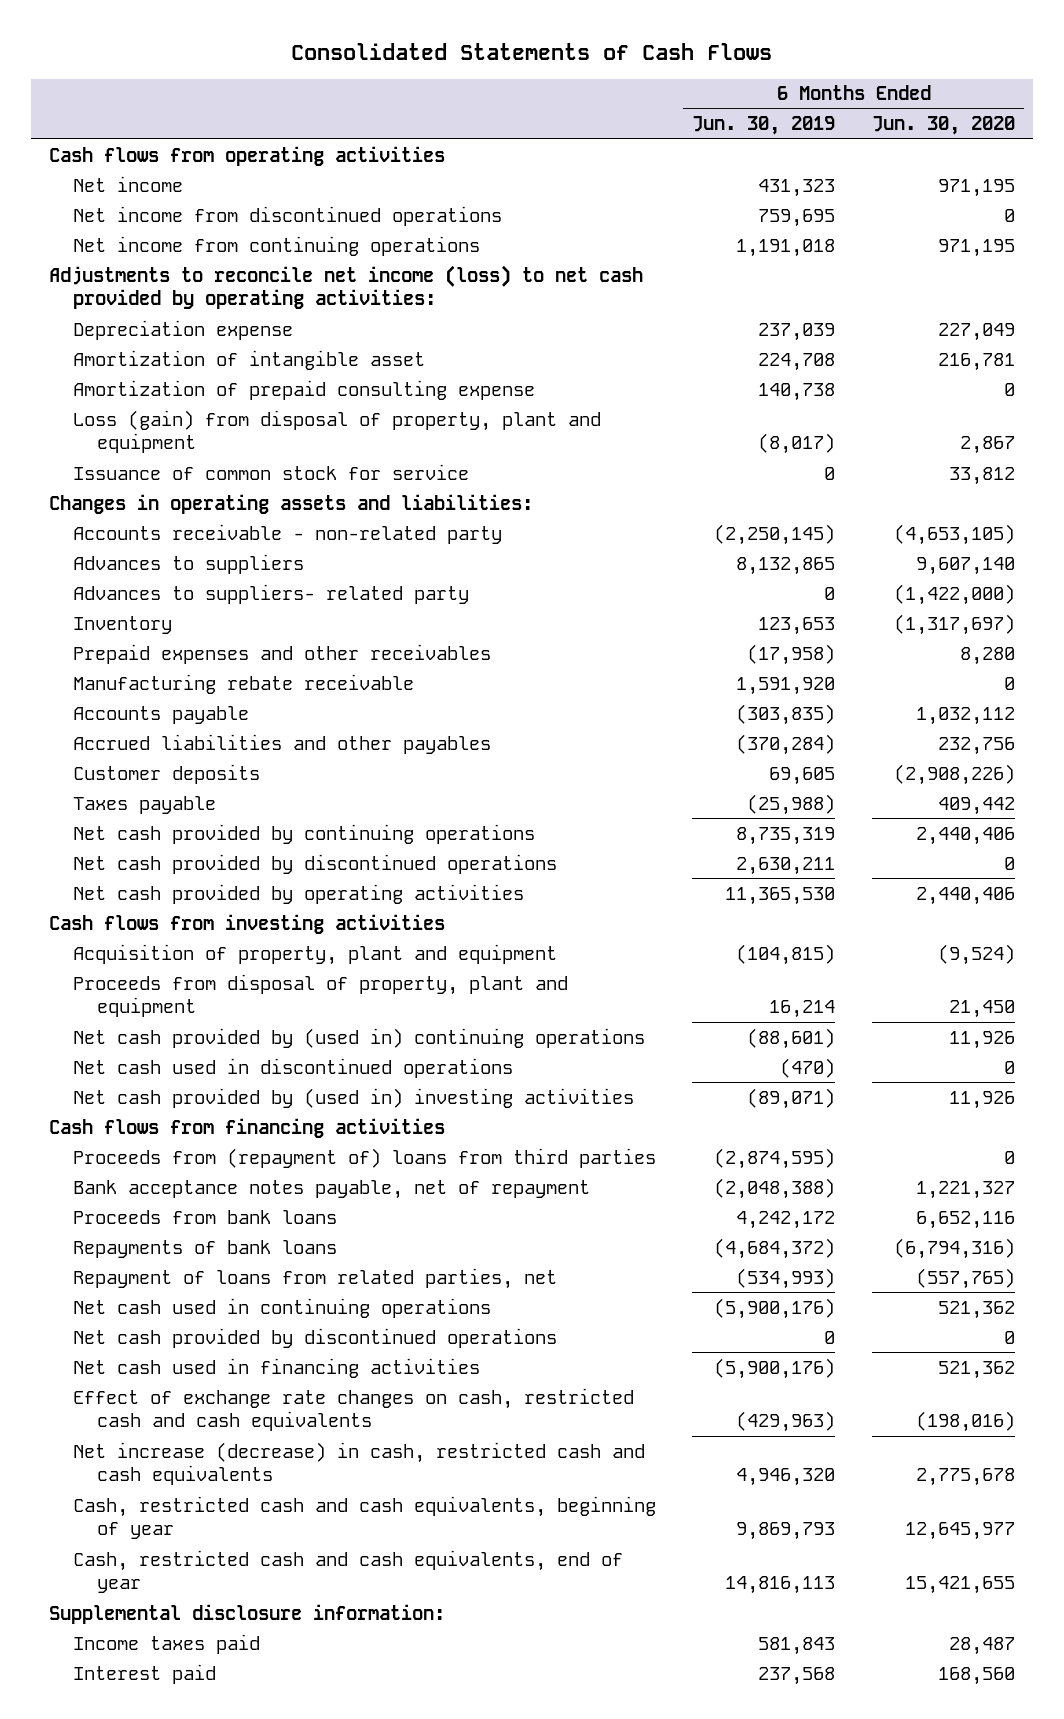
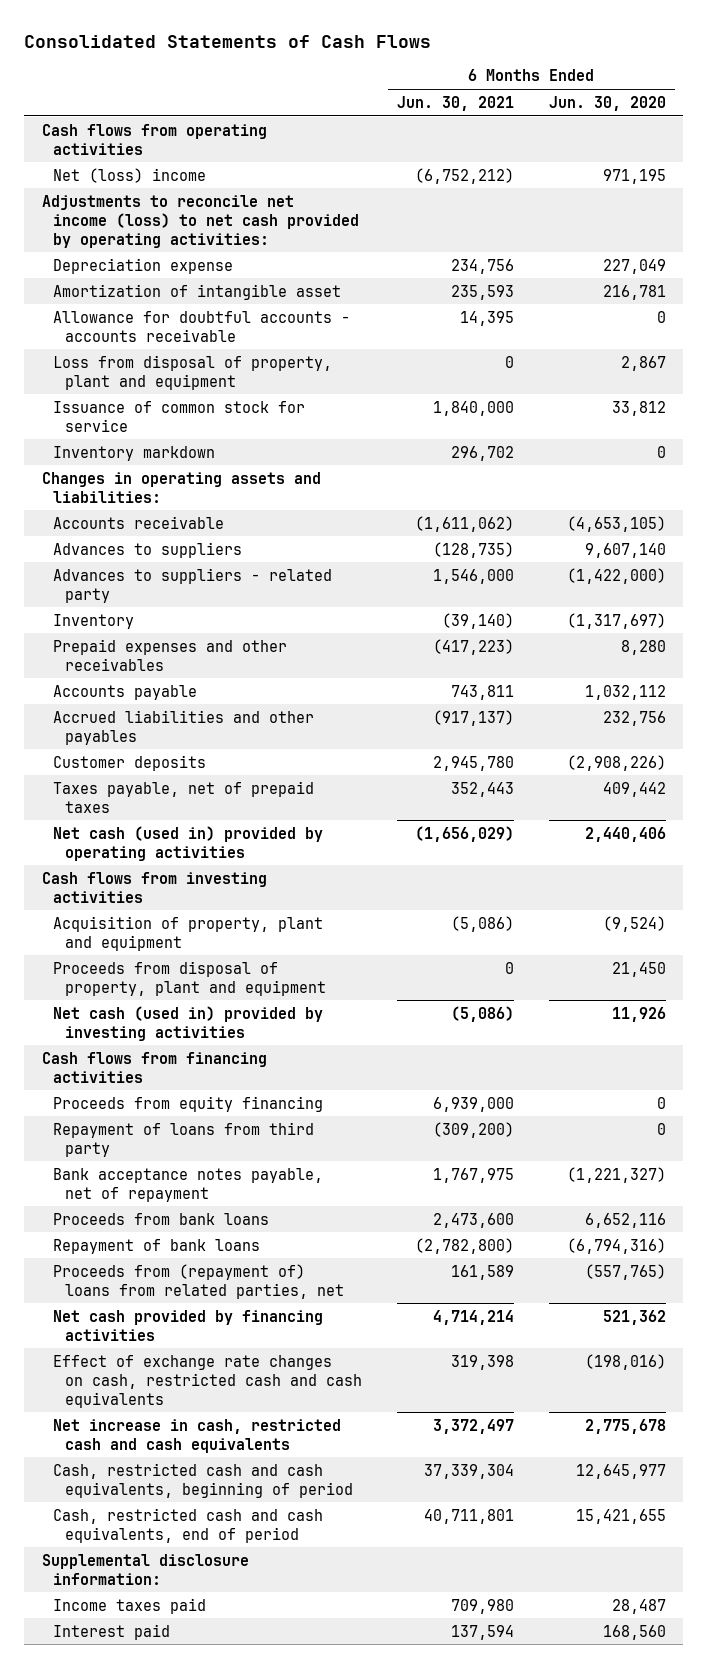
- | 6 Months Ended Jun. 30, 2019 | 6 Months Ended Jun. 30, 2020
+ | 6 Months Ended Jun. 30, 2021 | 6 Months Ended Jun. 30, 2020
- Net income | 431,323 | 971,195
- Net income from discontinued operations | 759,695 | 0
- Net income from continuing operations | 1,191,018 | 971,195
+ Net (loss) income | (6,752,212) | 971,195
- Amortization of prepaid consulting expense | 140,738 | 0
- Loss (gain) from disposal of property, plant and equipment | (8,017) | 2,867
+ Allowance for doubtful accounts - accounts receivable | 14,395 | 0
+ Loss from disposal of property, plant and equipment | 0 | 2,867
+ Inventory markdown | 296,702 | 0
- Accounts receivable - non-related party | (2,250,145) | (4,653,105)
+ Accounts receivable | (1,611,062) | (4,653,105)
- Advances to suppliers- related party | 0 | (1,422,000)
+ Advances to suppliers - related party | 1,546,000 | (1,422,000)
- Manufacturing rebate receivable | 1,591,920 | 0
- Taxes payable | (25,988) | 409,442
- Net cash provided by continuing operations | 8,735,319 | 2,440,406
- Net cash provided by discontinued operations | 2,630,211 | 0
- Net cash provided by operating activities | 11,365,530 | 2,440,406
+ Taxes payable, net of prepaid taxes | 352,443 | 409,442
+ Net cash (used in) provided by operating activities | (1,656,029) | 2,440,406
- Net cash provided by (used in) continuing operations | (88,601) | 11,926
- Net cash used in discontinued operations | (470) | 0
- Net cash provided by (used in) investing activities | (89,071) | 11,926
+ Net cash (used in) provided by investing activities | (5,086) | 11,926
- Proceeds from (repayment of) loans from third parties | (2,874,595) | 0
- Bank acceptance notes payable, net of repayment | (2,048,388) | 1,221,327
+ Proceeds from equity financing | 6,939,000 | 0
+ Repayment of loans from third party | (309,200) | 0
+ Bank acceptance notes payable, net of repayment | 1,767,975 | (1,221,327)
- Repayments of bank loans | (4,684,372) | (6,794,316)
- Repayment of loans from related parties, net | (534,993) | (557,765)
- Net cash used in continuing operations | (5,900,176) | 521,362
- Net cash provided by discontinued operations | 0 | 0
- Net cash used in financing activities | (5,900,176) | 521,362
+ Repayment of bank loans | (2,782,800) | (6,794,316)
+ Proceeds from (repayment of) loans from related parties, net | 161,589 | (557,765)
+ Net cash provided by financing activities | 4,714,214 | 521,362
- Net increase (decrease) in cash, restricted cash and cash equivalents | 4,946,320 | 2,775,678
- Cash, restricted cash and cash equivalents, beginning of year | 9,869,793 | 12,645,977
- Cash, restricted cash and cash equivalents, end of year | 14,816,113 | 15,421,655
+ Net increase in cash, restricted cash and cash equivalents | 3,372,497 | 2,775,678
+ Cash, restricted cash and cash equivalents, beginning of period | 37,339,304 | 12,645,977
+ Cash, restricted cash and cash equivalents, end of period | 40,711,801 | 15,421,655

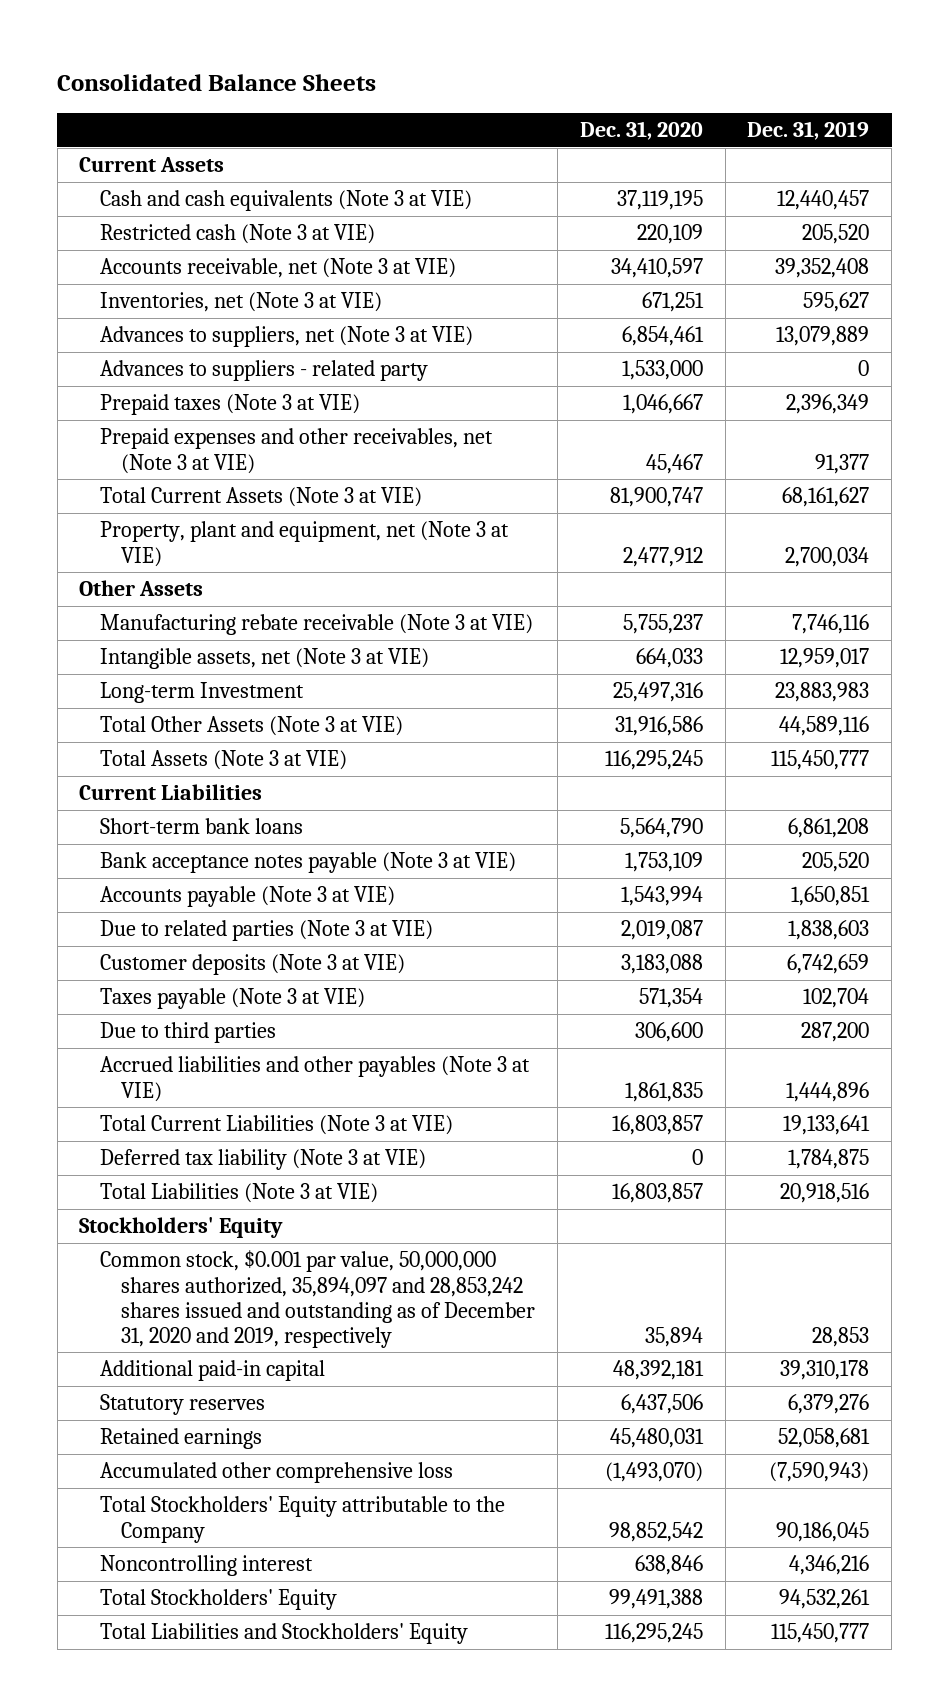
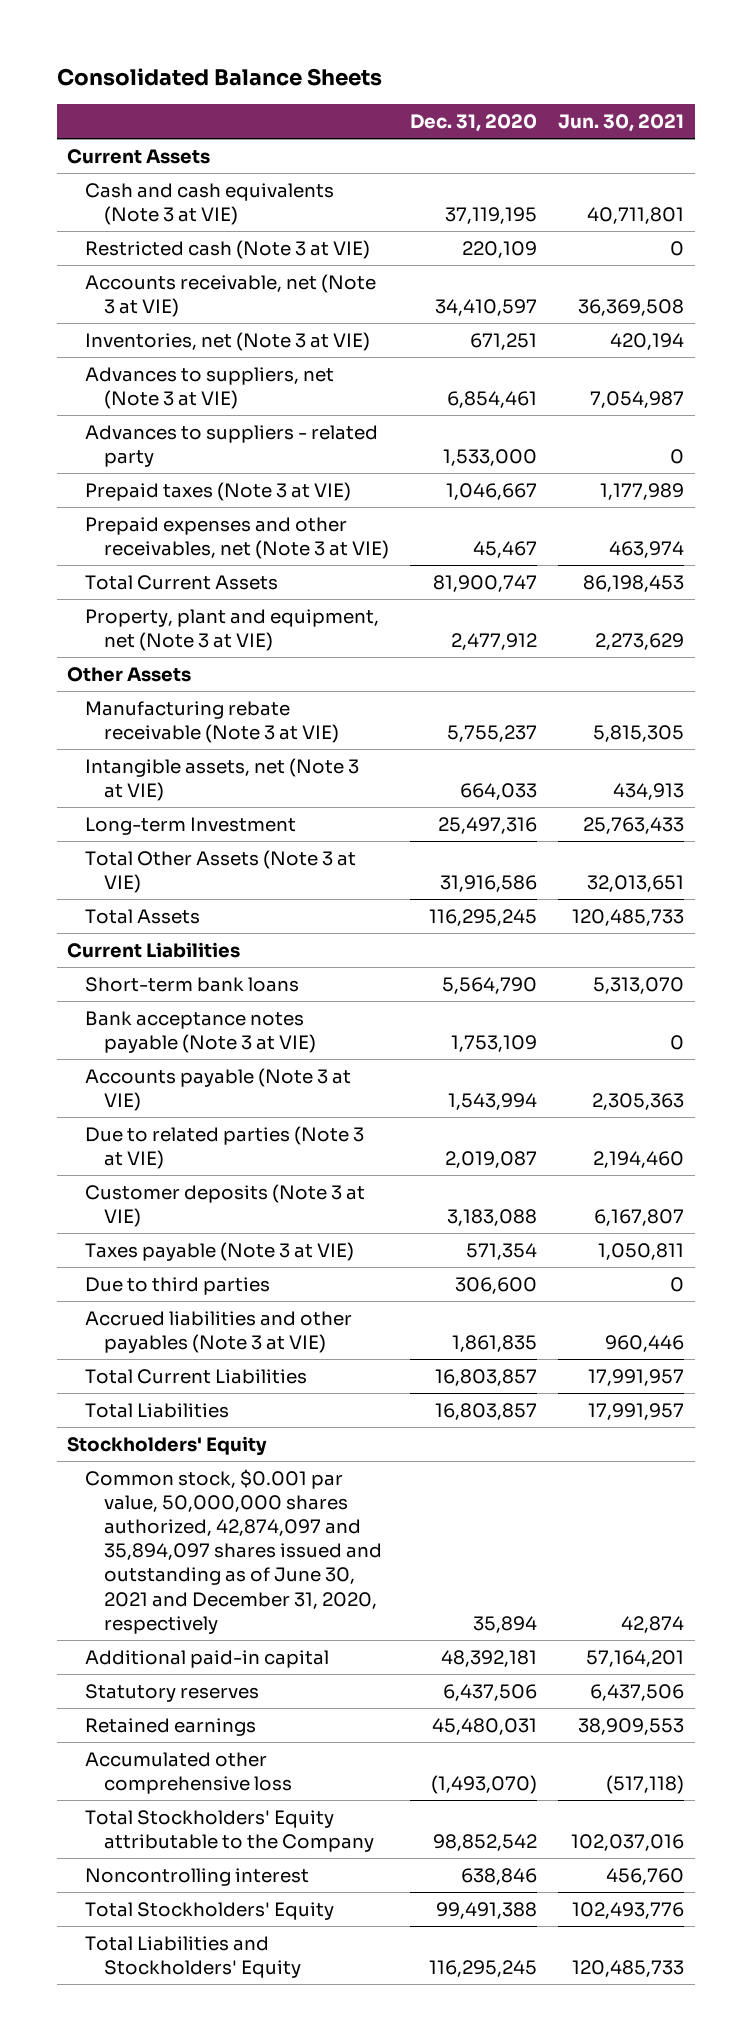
- | Dec. 31, 2020 | Dec. 31, 2019
+ | Dec. 31, 2020 | Jun. 30, 2021
- Total Current Assets (Note 3 at VIE) | 81,900,747 | 68,161,627
+ Total Current Assets | 81,900,747 | 86,198,453
- Total Assets (Note 3 at VIE) | 116,295,245 | 115,450,777
+ Total Assets | 116,295,245 | 120,485,733
- Total Current Liabilities (Note 3 at VIE) | 16,803,857 | 19,133,641
- Deferred tax liability (Note 3 at VIE) | 0 | 1,784,875
- Total Liabilities (Note 3 at VIE) | 16,803,857 | 20,918,516
+ Total Current Liabilities | 16,803,857 | 17,991,957
+ Total Liabilities | 16,803,857 | 17,991,957
- Common stock, $0.001 par value, 50,000,000 shares authorized, 35,894,097 and 28,853,242 shares issued and outstanding as of December 31, 2020 and 2019, respectively | 35,894 | 28,853
+ Common stock, $0.001 par value, 50,000,000 shares authorized, 42,874,097 and 35,894,097 shares issued and outstanding as of June 30, 2021 and December 31, 2020, respectively | 35,894 | 42,874

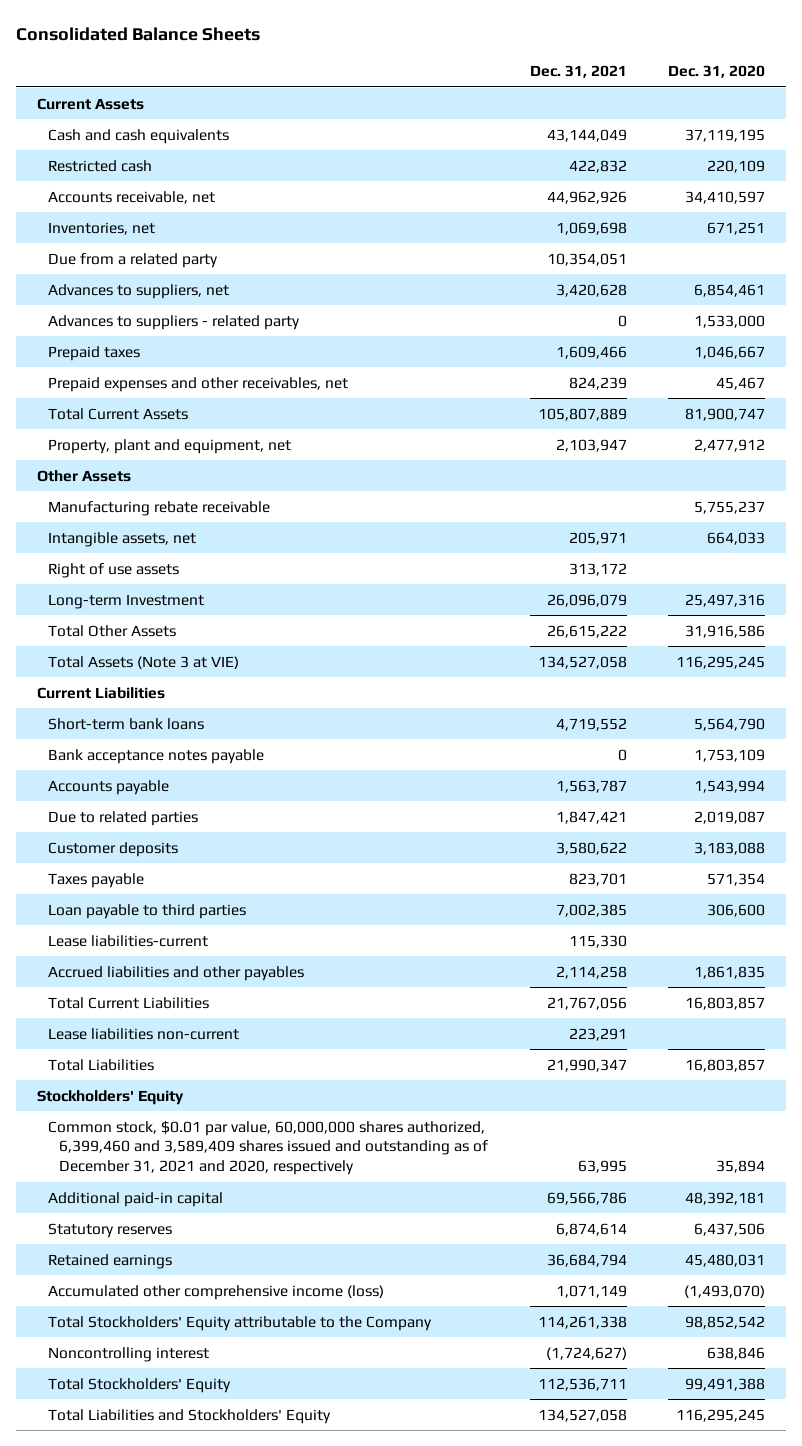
- | Dec. 31, 2020 | Jun. 30, 2021
+ | Dec. 31, 2021 | Dec. 31, 2020
- Cash and cash equivalents (Note 3 at VIE) | 37,119,195 | 40,711,801
- Restricted cash (Note 3 at VIE) | 220,109 | 0
- Accounts receivable, net (Note 3 at VIE) | 34,410,597 | 36,369,508
- Inventories, net (Note 3 at VIE) | 671,251 | 420,194
- Advances to suppliers, net (Note 3 at VIE) | 6,854,461 | 7,054,987
+ Cash and cash equivalents | 43,144,049 | 37,119,195
+ Restricted cash | 422,832 | 220,109
+ Accounts receivable, net | 44,962,926 | 34,410,597
+ Inventories, net | 1,069,698 | 671,251
+ Due from a related party | 10,354,051 |
+ Advances to suppliers, net | 3,420,628 | 6,854,461
- Prepaid taxes (Note 3 at VIE) | 1,046,667 | 1,177,989
- Prepaid expenses and other receivables, net (Note 3 at VIE) | 45,467 | 463,974
+ Prepaid taxes | 1,609,466 | 1,046,667
+ Prepaid expenses and other receivables, net | 824,239 | 45,467
- Property, plant and equipment, net (Note 3 at VIE) | 2,477,912 | 2,273,629
+ Property, plant and equipment, net | 2,103,947 | 2,477,912
- Manufacturing rebate receivable (Note 3 at VIE) | 5,755,237 | 5,815,305
- Intangible assets, net (Note 3 at VIE) | 664,033 | 434,913
+ Manufacturing rebate receivable | | 5,755,237
+ Intangible assets, net | 205,971 | 664,033
+ Right of use assets | 313,172 |
- Total Other Assets (Note 3 at VIE) | 31,916,586 | 32,013,651
- Total Assets | 116,295,245 | 120,485,733
+ Total Other Assets | 26,615,222 | 31,916,586
+ Total Assets (Note 3 at VIE) | 134,527,058 | 116,295,245
- Bank acceptance notes payable (Note 3 at VIE) | 1,753,109 | 0
- Accounts payable (Note 3 at VIE) | 1,543,994 | 2,305,363
- Due to related parties (Note 3 at VIE) | 2,019,087 | 2,194,460
- Customer deposits (Note 3 at VIE) | 3,183,088 | 6,167,807
- Taxes payable (Note 3 at VIE) | 571,354 | 1,050,811
- Due to third parties | 306,600 | 0
- Accrued liabilities and other payables (Note 3 at VIE) | 1,861,835 | 960,446
+ Bank acceptance notes payable | 0 | 1,753,109
+ Accounts payable | 1,563,787 | 1,543,994
+ Due to related parties | 1,847,421 | 2,019,087
+ Customer deposits | 3,580,622 | 3,183,088
+ Taxes payable | 823,701 | 571,354
+ Loan payable to third parties | 7,002,385 | 306,600
+ Lease liabilities-current | 115,330 |
+ Accrued liabilities and other payables | 2,114,258 | 1,861,835
+ Lease liabilities non-current | 223,291 |
- Common stock, $0.001 par value, 50,000,000 shares authorized, 42,874,097 and 35,894,097 shares issued and outstanding as of June 30, 2021 and December 31, 2020, respectively | 35,894 | 42,874
+ Common stock, $0.01 par value, 60,000,000 shares authorized, 6,399,460 and 3,589,409 shares issued and outstanding as of December 31, 2021 and 2020, respectively | 63,995 | 35,894
- Accumulated other comprehensive loss | (1,493,070) | (517,118)
+ Accumulated other comprehensive income (loss) | 1,071,149 | (1,493,070)

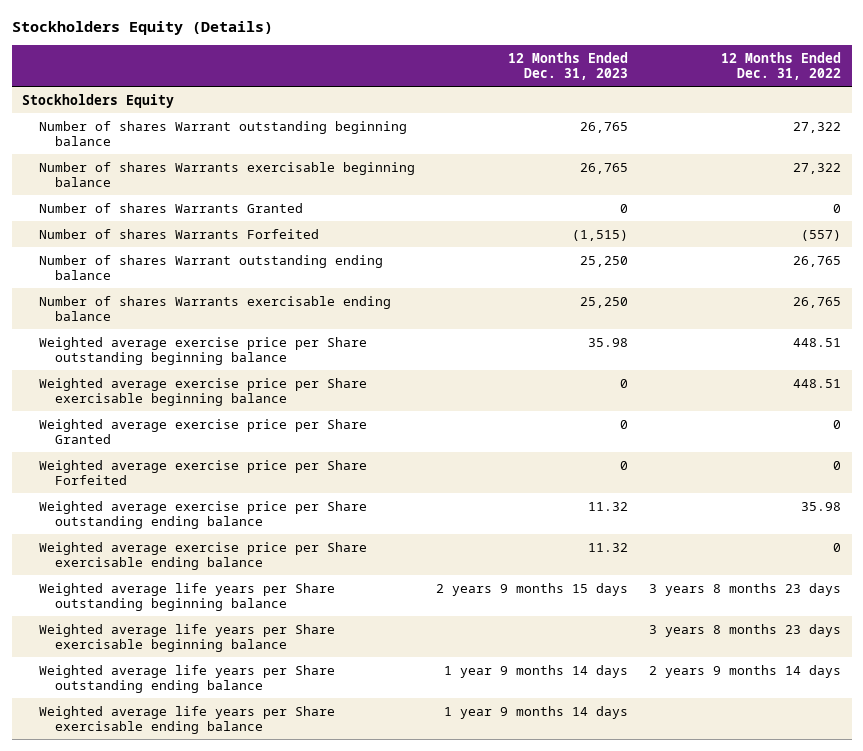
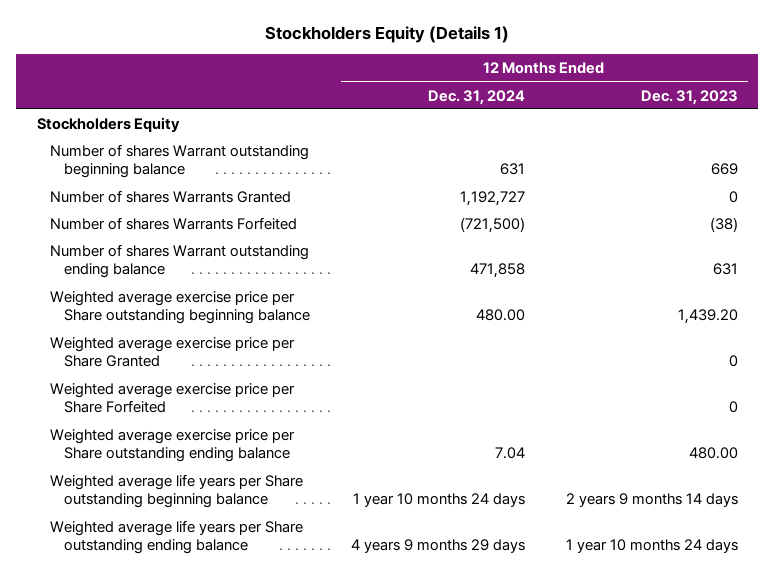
- Stockholders Equity (Details)
+ Stockholders Equity (Details 1)
- | 12 Months Ended Dec. 31, 2023 | 12 Months Ended Dec. 31, 2022
+ | 12 Months Ended Dec. 31, 2024 | 12 Months Ended Dec. 31, 2023
- Number of shares Warrant outstanding beginning balance | 26,765 | 27,322
- Number of shares Warrants exercisable beginning balance | 26,765 | 27,322
+ Number of shares Warrant outstanding beginning balance | 631 | 669
- Number of shares Warrants Forfeited | (1,515) | (557)
- Number of shares Warrant outstanding ending balance | 25,250 | 26,765
- Number of shares Warrants exercisable ending balance | 25,250 | 26,765
- Weighted average exercise price per Share outstanding beginning balance | 35.98 | 448.51
- Weighted average exercise price per Share exercisable beginning balance | 0 | 448.51
+ Number of shares Warrants Forfeited | (721,500) | (38)
+ Number of shares Warrant outstanding ending balance | 471,858 | 631
+ Weighted average exercise price per Share outstanding beginning balance | 480.00 | 1,439.20
- Weighted average exercise price per Share outstanding ending balance | 11.32 | 35.98
- Weighted average exercise price per Share exercisable ending balance | 11.32 | 0
- Weighted average life years per Share outstanding beginning balance | 2 years 9 months 15 days | 3 years 8 months 23 days
- Weighted average life years per Share exercisable beginning balance | | 3 years 8 months 23 days
- Weighted average life years per Share outstanding ending balance | 1 year 9 months 14 days | 2 years 9 months 14 days
- Weighted average life years per Share exercisable ending balance | 1 year 9 months 14 days |
+ Weighted average exercise price per Share outstanding ending balance | 7.04 | 480.00
+ Weighted average life years per Share outstanding beginning balance | 1 year 10 months 24 days | 2 years 9 months 14 days
+ Weighted average life years per Share outstanding ending balance | 4 years 9 months 29 days | 1 year 10 months 24 days

